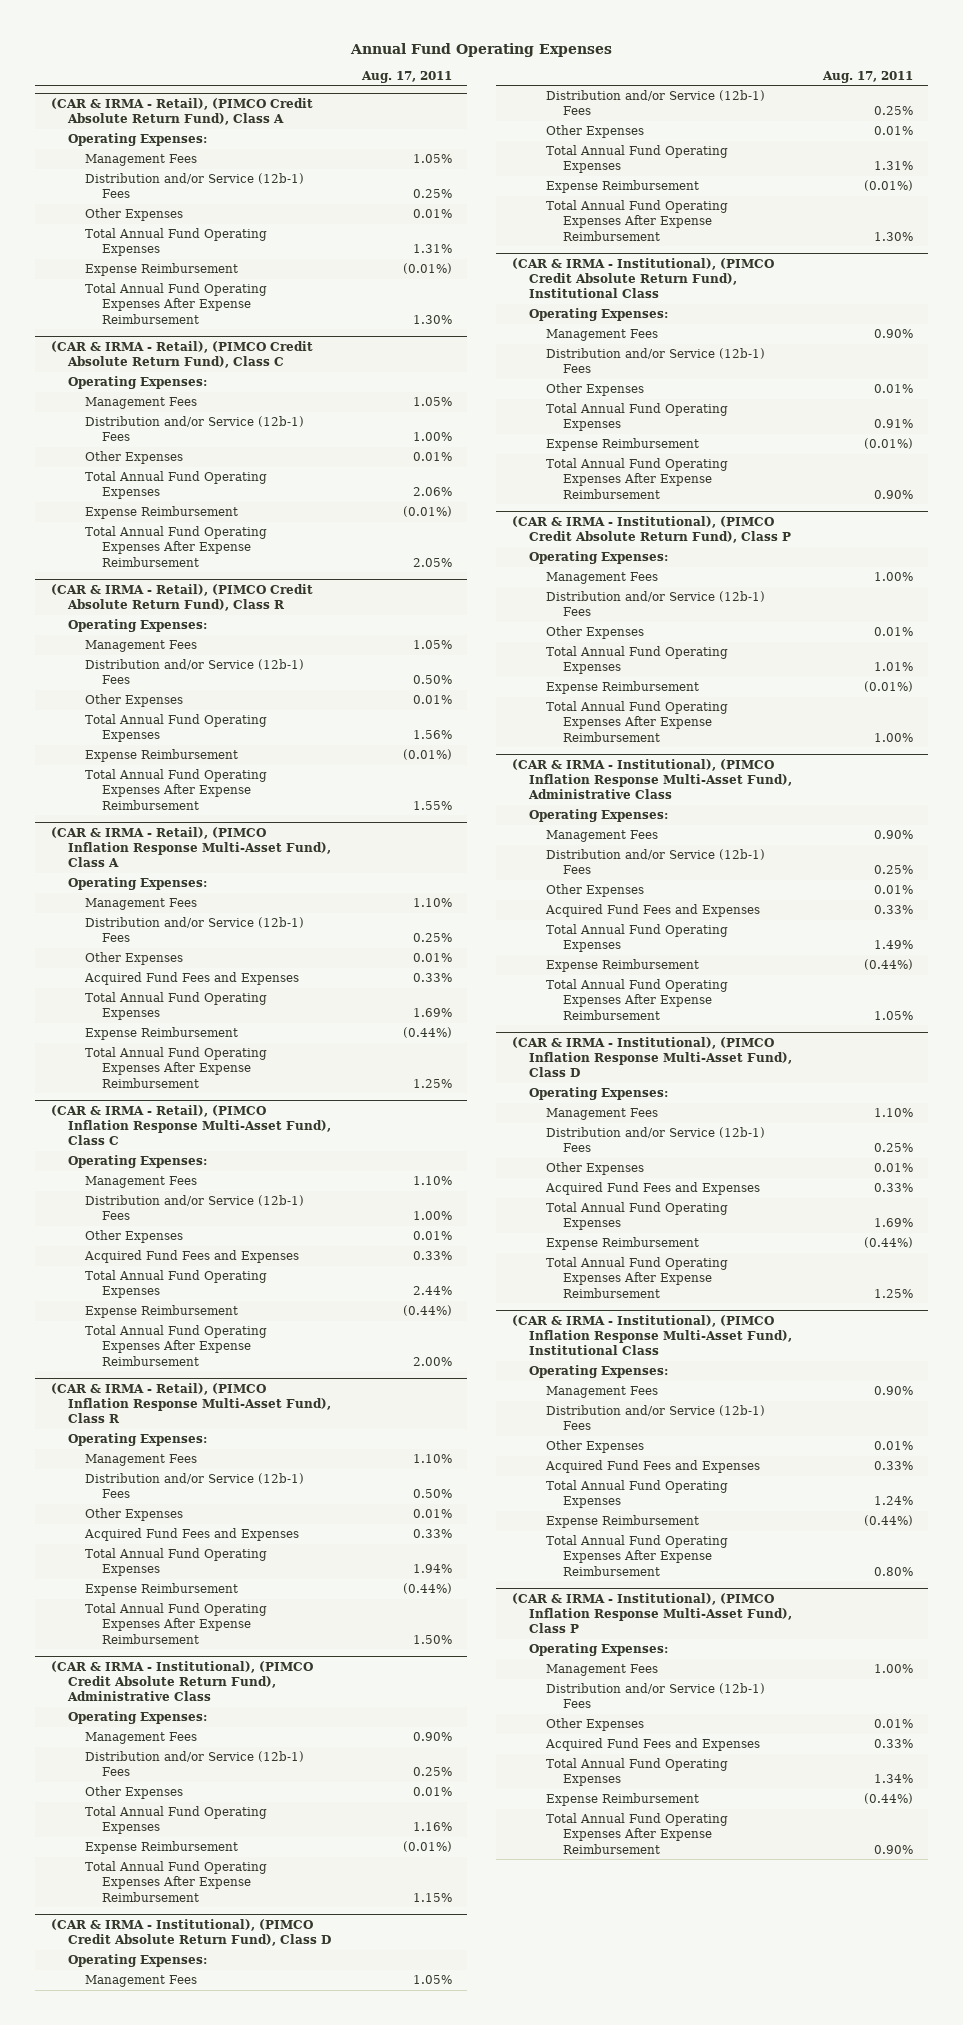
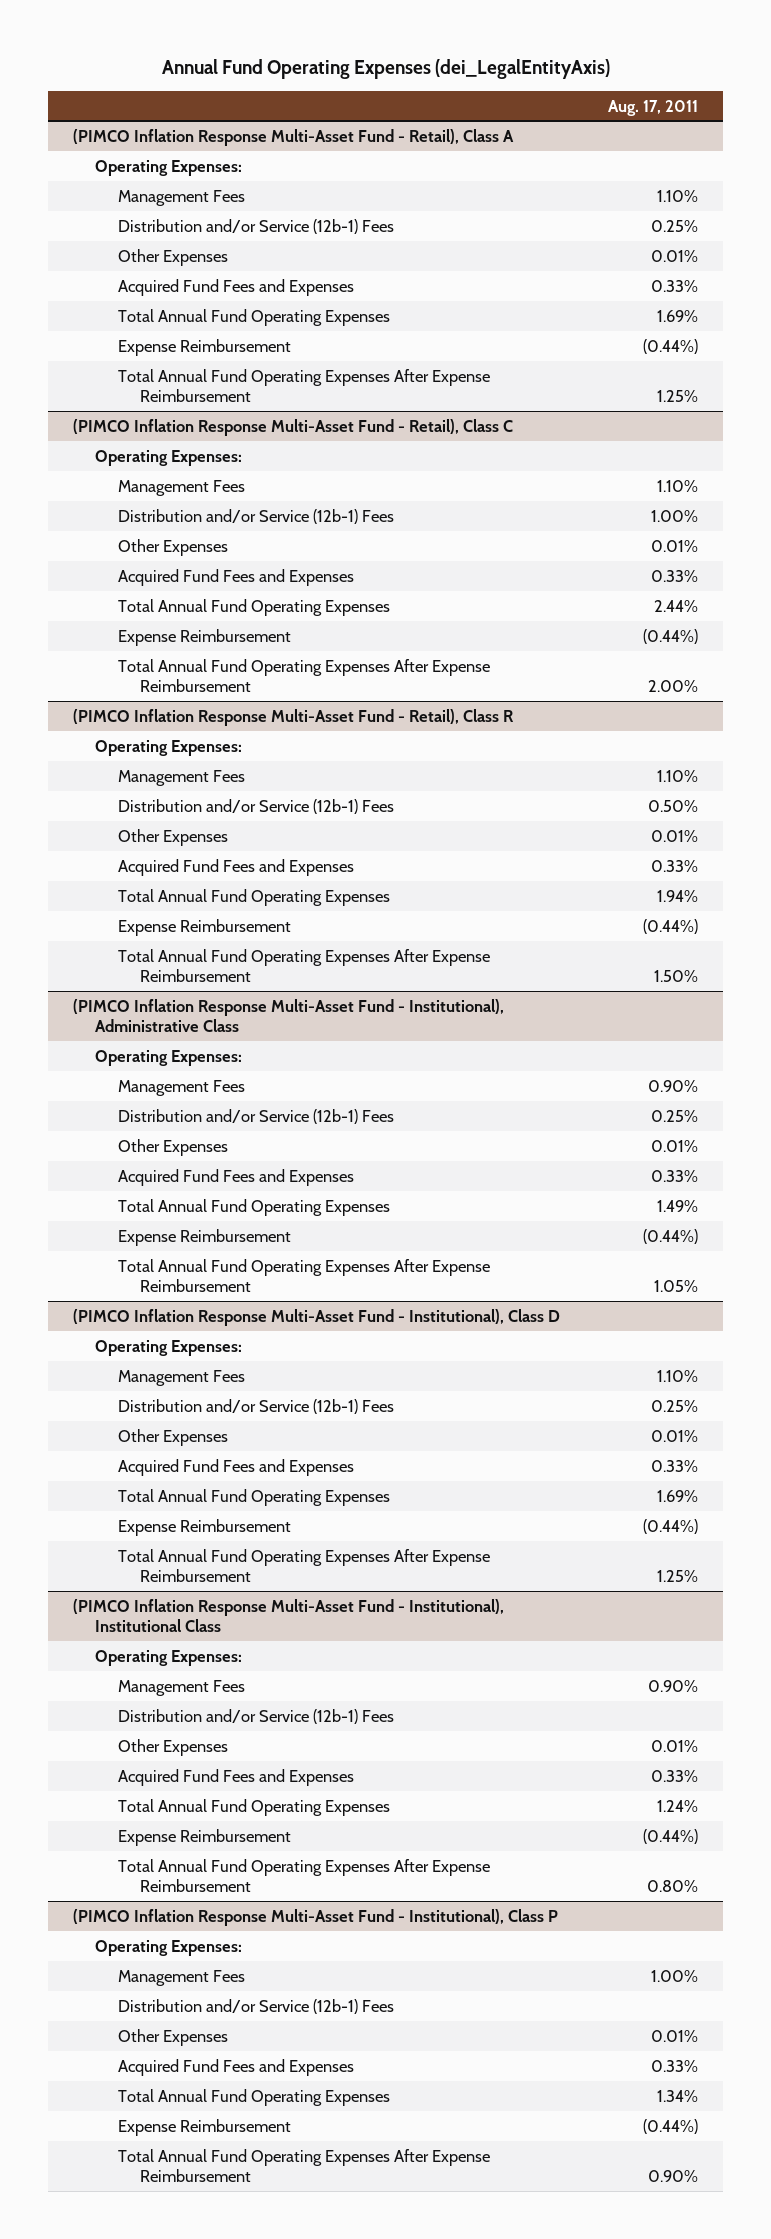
- Annual Fund Operating Expenses
+ Annual Fund Operating Expenses (dei_LegalEntityAxis)
- (CAR & IRMA - Retail), (PIMCO Credit Absolute Return Fund), Class A
- Operating Expenses:
- Management Fees | 1.05%
- Distribution and/or Service (12b-1) Fees | 0.25%
- Other Expenses | 0.01%
- Total Annual Fund Operating Expenses | 1.31%
- Expense Reimbursement | (0.01%)
- Total Annual Fund Operating Expenses After Expense Reimbursement | 1.30%
- (CAR & IRMA - Retail), (PIMCO Credit Absolute Return Fund), Class C
- Operating Expenses:
- Management Fees | 1.05%
- Distribution and/or Service (12b-1) Fees | 1.00%
- Other Expenses | 0.01%
- Total Annual Fund Operating Expenses | 2.06%
- Expense Reimbursement | (0.01%)
- Total Annual Fund Operating Expenses After Expense Reimbursement | 2.05%
- (CAR & IRMA - Retail), (PIMCO Credit Absolute Return Fund), Class R
- Operating Expenses:
- Management Fees | 1.05%
- Distribution and/or Service (12b-1) Fees | 0.50%
- Other Expenses | 0.01%
- Total Annual Fund Operating Expenses | 1.56%
- Expense Reimbursement | (0.01%)
- Total Annual Fund Operating Expenses After Expense Reimbursement | 1.55%
- (CAR & IRMA - Retail), (PIMCO Inflation Response Multi-Asset Fund), Class A
+ (PIMCO Inflation Response Multi-Asset Fund - Retail), Class A
- (CAR & IRMA - Retail), (PIMCO Inflation Response Multi-Asset Fund), Class C
+ (PIMCO Inflation Response Multi-Asset Fund - Retail), Class C
- (CAR & IRMA - Retail), (PIMCO Inflation Response Multi-Asset Fund), Class R
+ (PIMCO Inflation Response Multi-Asset Fund - Retail), Class R
- (CAR & IRMA - Institutional), (PIMCO Credit Absolute Return Fund), Administrative Class
- Operating Expenses:
- Management Fees | 0.90%
- Distribution and/or Service (12b-1) Fees | 0.25%
- Other Expenses | 0.01%
- Total Annual Fund Operating Expenses | 1.16%
- Expense Reimbursement | (0.01%)
- Total Annual Fund Operating Expenses After Expense Reimbursement | 1.15%
- (CAR & IRMA - Institutional), (PIMCO Credit Absolute Return Fund), Class D
- Operating Expenses:
- Management Fees | 1.05%
- Distribution and/or Service (12b-1) Fees | 0.25%
- Other Expenses | 0.01%
- Total Annual Fund Operating Expenses | 1.31%
- Expense Reimbursement | (0.01%)
- Total Annual Fund Operating Expenses After Expense Reimbursement | 1.30%
- (CAR & IRMA - Institutional), (PIMCO Credit Absolute Return Fund), Institutional Class
- Operating Expenses:
- Management Fees | 0.90%
- Distribution and/or Service (12b-1) Fees
- Other Expenses | 0.01%
- Total Annual Fund Operating Expenses | 0.91%
- Expense Reimbursement | (0.01%)
- Total Annual Fund Operating Expenses After Expense Reimbursement | 0.90%
- (CAR & IRMA - Institutional), (PIMCO Credit Absolute Return Fund), Class P
- Operating Expenses:
- Management Fees | 1.00%
- Distribution and/or Service (12b-1) Fees
- Other Expenses | 0.01%
- Total Annual Fund Operating Expenses | 1.01%
- Expense Reimbursement | (0.01%)
- Total Annual Fund Operating Expenses After Expense Reimbursement | 1.00%
- (CAR & IRMA - Institutional), (PIMCO Inflation Response Multi-Asset Fund), Administrative Class
+ (PIMCO Inflation Response Multi-Asset Fund - Institutional), Administrative Class
- (CAR & IRMA - Institutional), (PIMCO Inflation Response Multi-Asset Fund), Class D
+ (PIMCO Inflation Response Multi-Asset Fund - Institutional), Class D
- (CAR & IRMA - Institutional), (PIMCO Inflation Response Multi-Asset Fund), Institutional Class
+ (PIMCO Inflation Response Multi-Asset Fund - Institutional), Institutional Class
- (CAR & IRMA - Institutional), (PIMCO Inflation Response Multi-Asset Fund), Class P
+ (PIMCO Inflation Response Multi-Asset Fund - Institutional), Class P

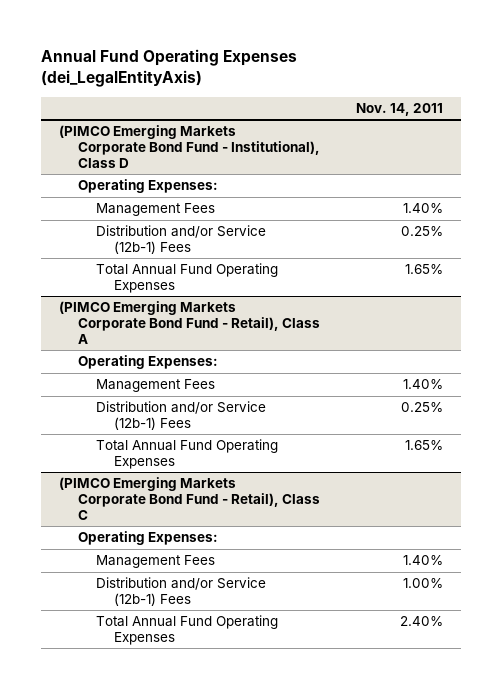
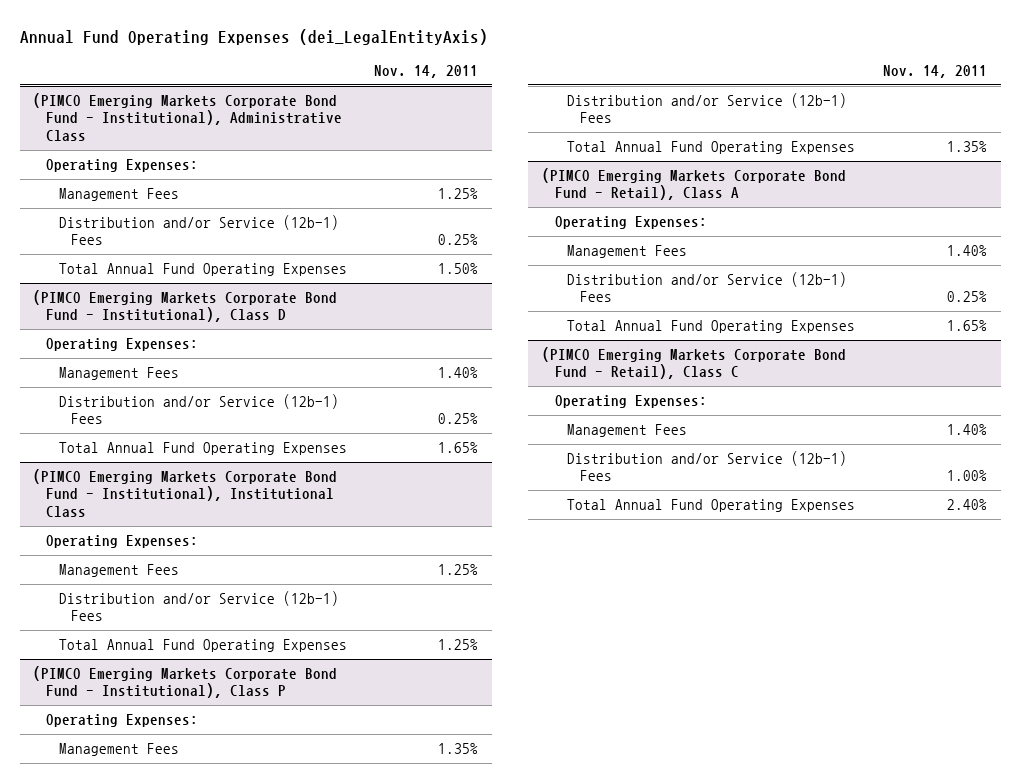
+ (PIMCO Emerging Markets Corporate Bond Fund - Institutional), Administrative Class
+ Operating Expenses:
+ Management Fees | 1.25%
+ Distribution and/or Service (12b-1) Fees | 0.25%
+ Total Annual Fund Operating Expenses | 1.50%
+ (PIMCO Emerging Markets Corporate Bond Fund - Institutional), Institutional Class
+ Operating Expenses:
+ Management Fees | 1.25%
+ Distribution and/or Service (12b-1) Fees
+ Total Annual Fund Operating Expenses | 1.25%
+ (PIMCO Emerging Markets Corporate Bond Fund - Institutional), Class P
+ Operating Expenses:
+ Management Fees | 1.35%
+ Distribution and/or Service (12b-1) Fees
+ Total Annual Fund Operating Expenses | 1.35%

